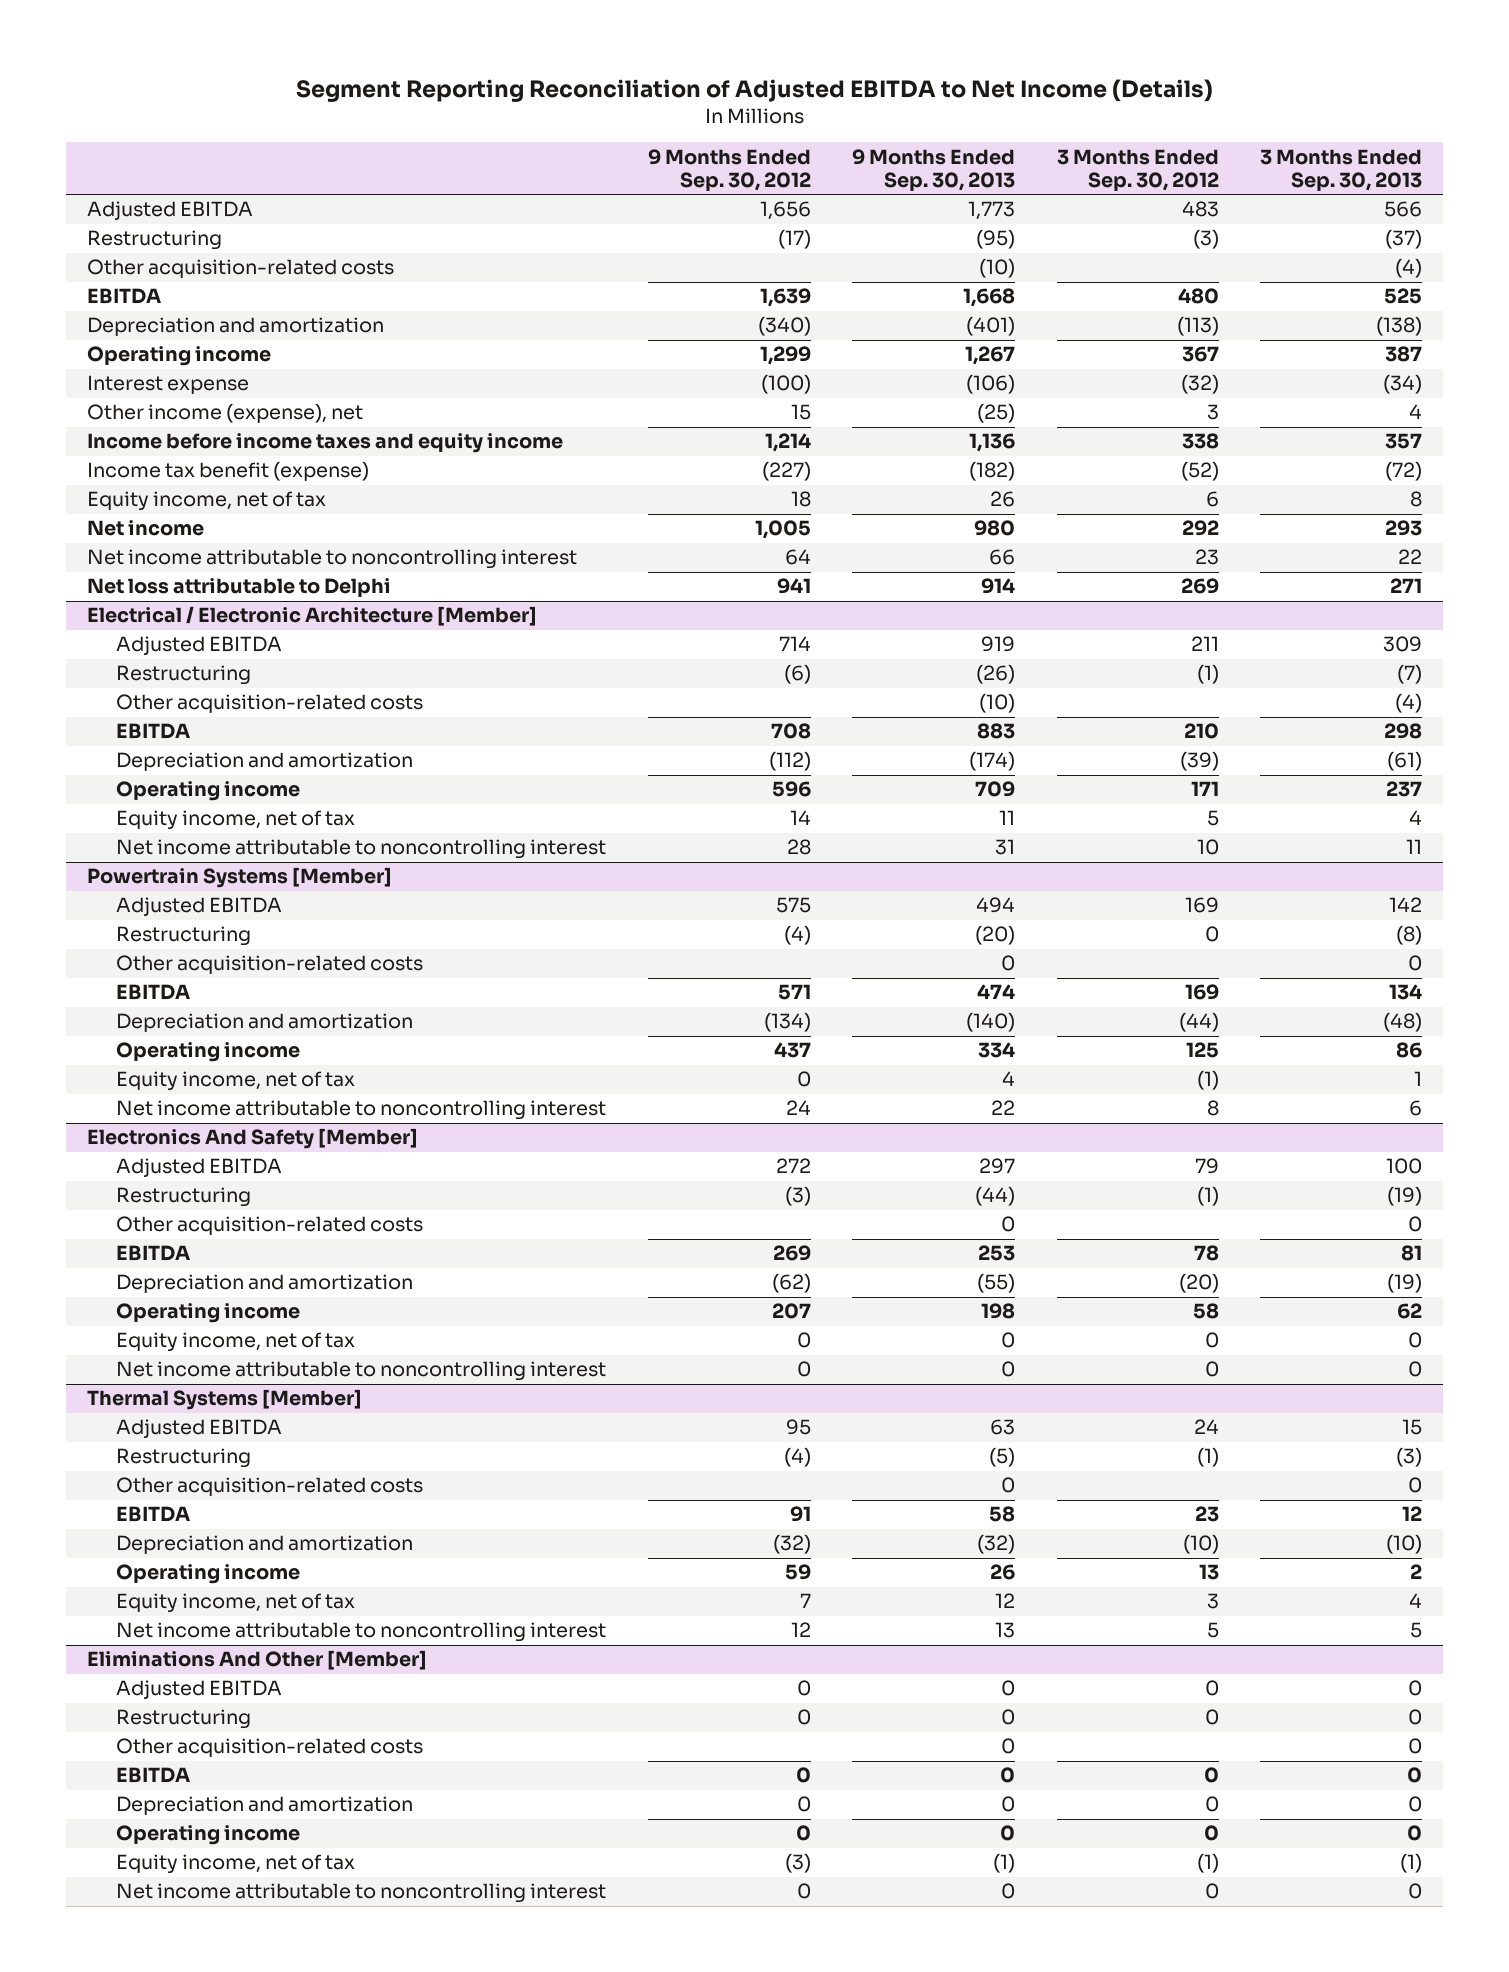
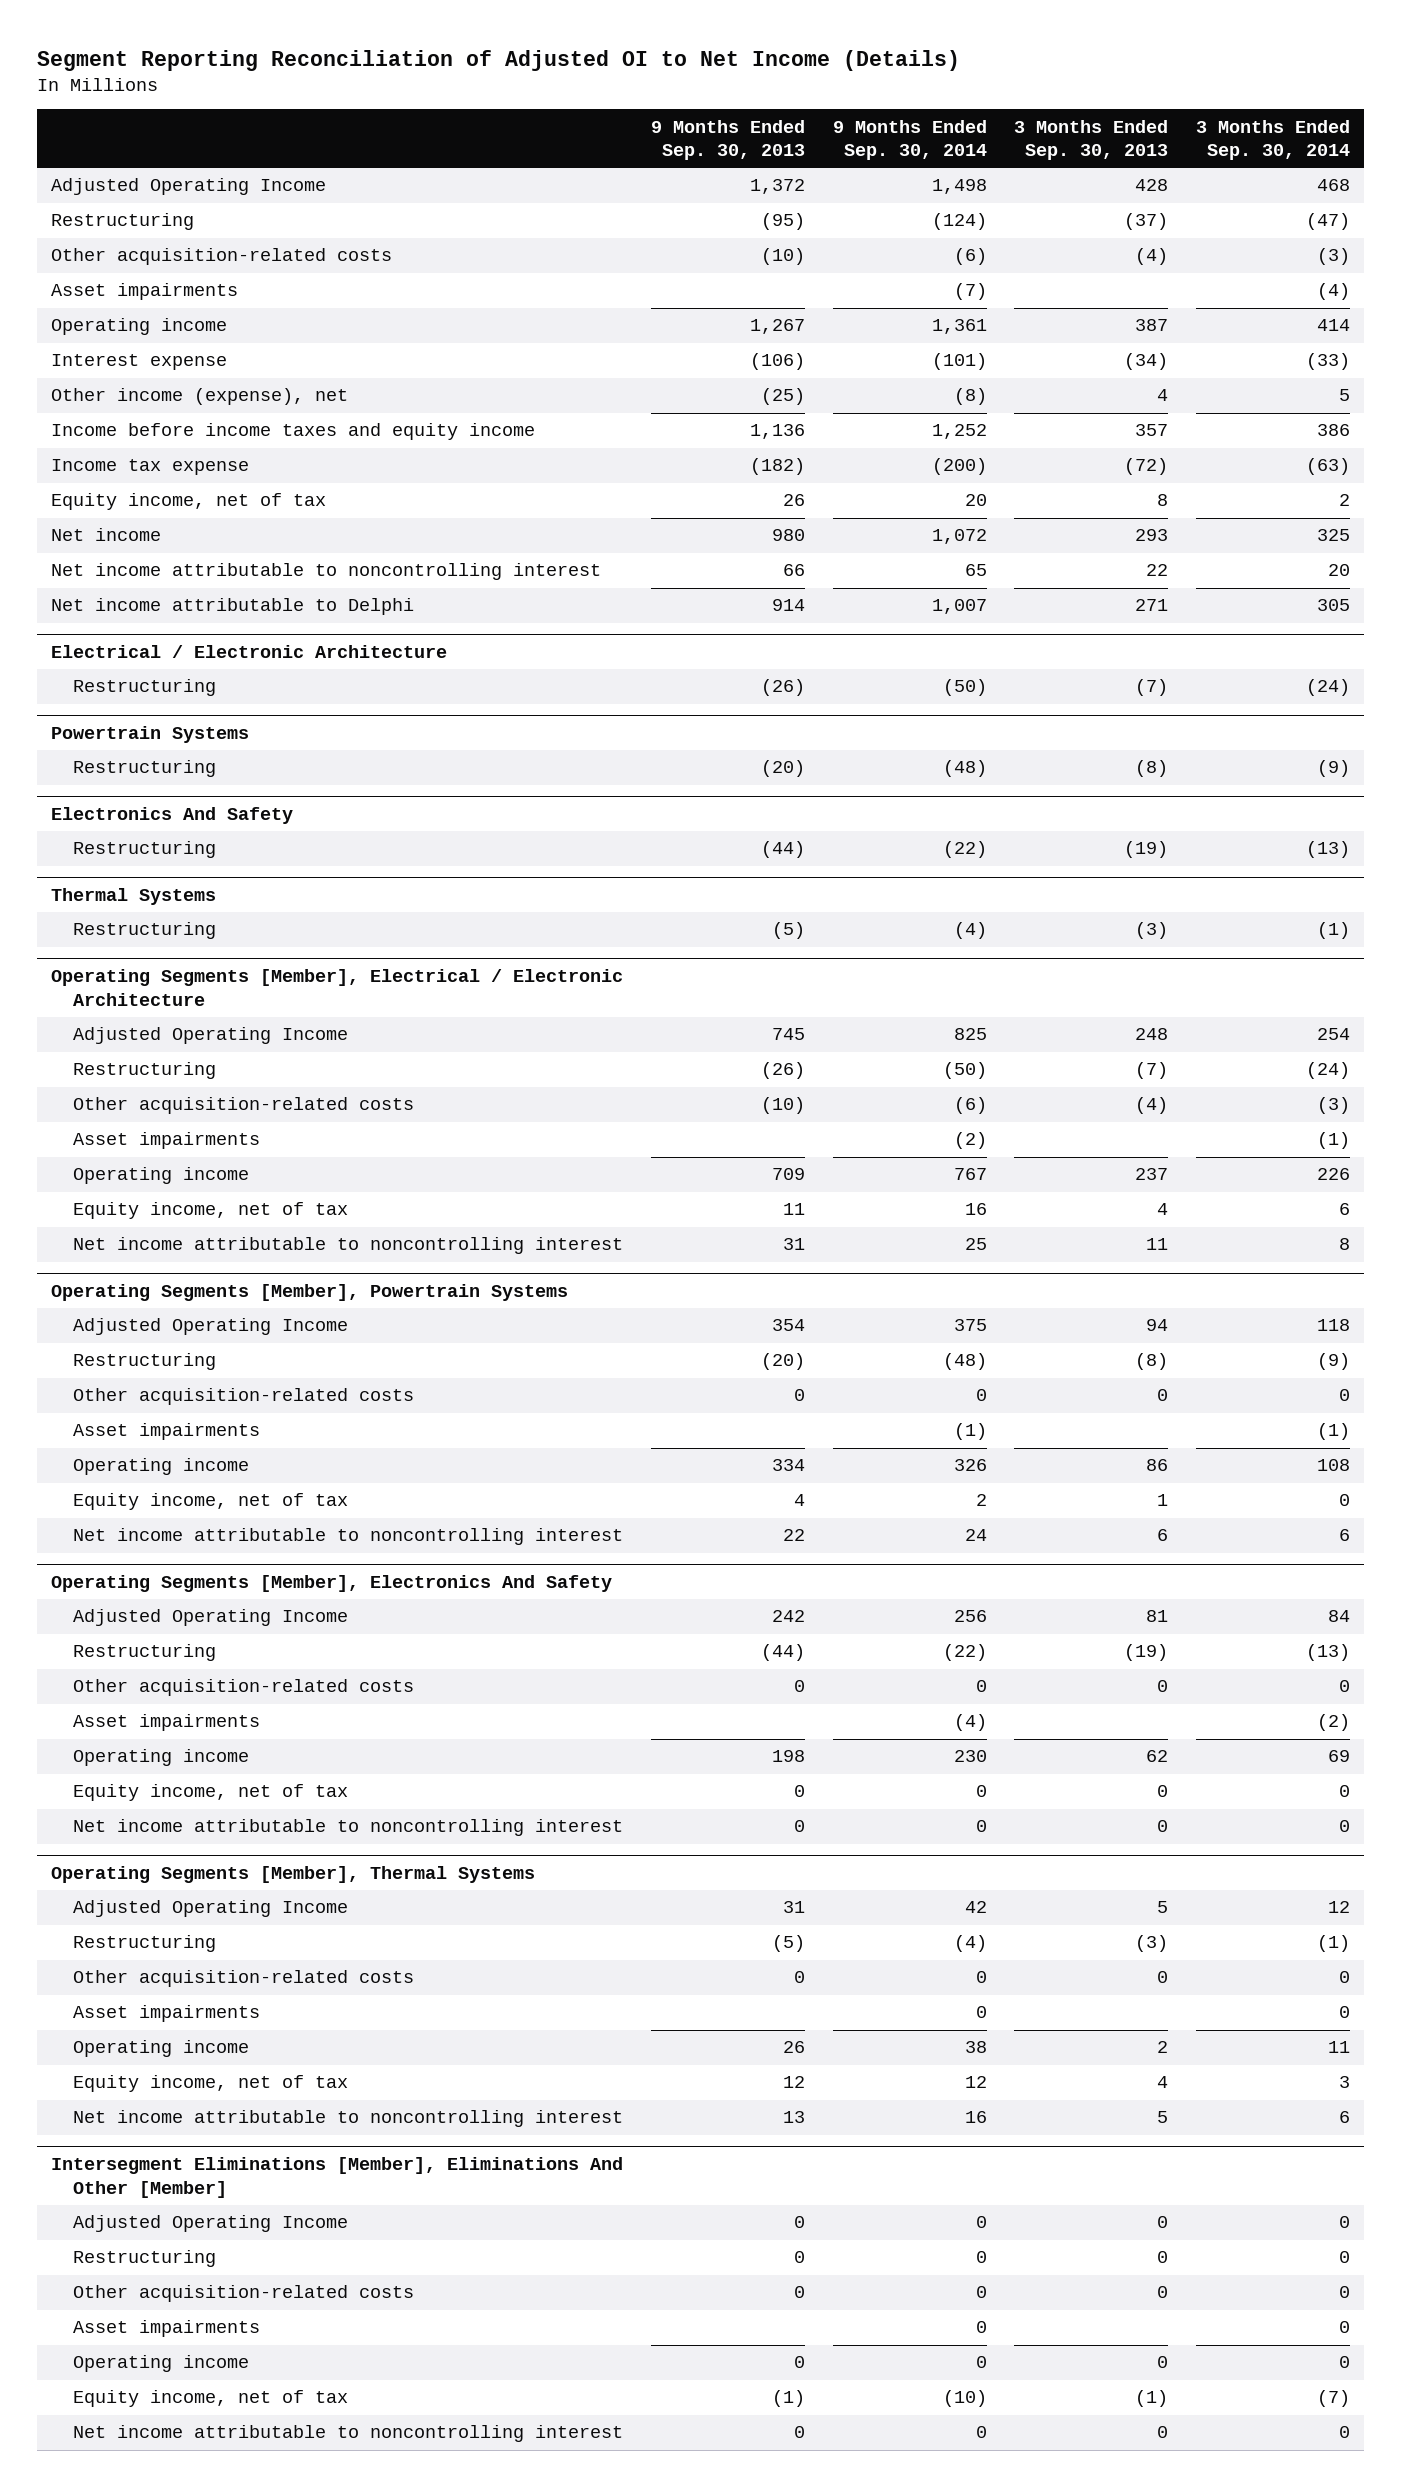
- Segment Reporting Reconciliation of Adjusted EBITDA to Net Income (Details)
+ Segment Reporting Reconciliation of Adjusted OI to Net Income (Details)
- | 9 Months Ended Sep. 30, 2012 | 9 Months Ended Sep. 30, 2013 | 3 Months Ended Sep. 30, 2012 | 3 Months Ended Sep. 30, 2013
+ | 9 Months Ended Sep. 30, 2013 | 9 Months Ended Sep. 30, 2014 | 3 Months Ended Sep. 30, 2013 | 3 Months Ended Sep. 30, 2014
- Adjusted EBITDA | 1,656 | 1,773 | 483 | 566
+ Adjusted Operating Income | 1,372 | 1,498 | 428 | 468
- EBITDA | 1,639 | 1,668 | 480 | 525
- Depreciation and amortization | (340) | (401) | (113) | (138)
+ Asset impairments | | (7) | | (4)
- Income tax benefit (expense) | (227) | (182) | (52) | (72)
+ Income tax expense | (182) | (200) | (72) | (63)
- Net loss attributable to Delphi | 941 | 914 | 269 | 271
- Electrical / Electronic Architecture [Member]
- Adjusted EBITDA | 714 | 919 | 211 | 309
+ Net income attributable to Delphi | 914 | 1,007 | 271 | 305
+ Electrical / Electronic Architecture
+ Powertrain Systems
+ Restructuring | (20) | (48) | (8) | (9)
+ Electronics And Safety
+ Restructuring | (44) | (22) | (19) | (13)
+ Thermal Systems
+ Restructuring | (5) | (4) | (3) | (1)
+ Operating Segments [Member], Electrical / Electronic Architecture
+ Adjusted Operating Income | 745 | 825 | 248 | 254
+ Restructuring | (26) | (50) | (7) | (24)
- EBITDA | 708 | 883 | 210 | 298
- Depreciation and amortization | (112) | (174) | (39) | (61)
+ Asset impairments | | (2) | | (1)
- Powertrain Systems [Member]
- Adjusted EBITDA | 575 | 494 | 169 | 142
+ Operating Segments [Member], Powertrain Systems
+ Adjusted Operating Income | 354 | 375 | 94 | 118
- EBITDA | 571 | 474 | 169 | 134
- Depreciation and amortization | (134) | (140) | (44) | (48)
+ Asset impairments | | (1) | | (1)
- Electronics And Safety [Member]
- Adjusted EBITDA | 272 | 297 | 79 | 100
+ Operating Segments [Member], Electronics And Safety
+ Adjusted Operating Income | 242 | 256 | 81 | 84
- EBITDA | 269 | 253 | 78 | 81
- Depreciation and amortization | (62) | (55) | (20) | (19)
+ Asset impairments | | (4) | | (2)
- Thermal Systems [Member]
- Adjusted EBITDA | 95 | 63 | 24 | 15
+ Operating Segments [Member], Thermal Systems
+ Adjusted Operating Income | 31 | 42 | 5 | 12
- EBITDA | 91 | 58 | 23 | 12
- Depreciation and amortization | (32) | (32) | (10) | (10)
+ Asset impairments | | 0 | | 0
- Eliminations And Other [Member]
- Adjusted EBITDA | 0 | 0 | 0 | 0
+ Intersegment Eliminations [Member], Eliminations And Other [Member]
+ Adjusted Operating Income | 0 | 0 | 0 | 0
- EBITDA | 0 | 0 | 0 | 0
- Depreciation and amortization | 0 | 0 | 0 | 0
+ Asset impairments | | 0 | | 0

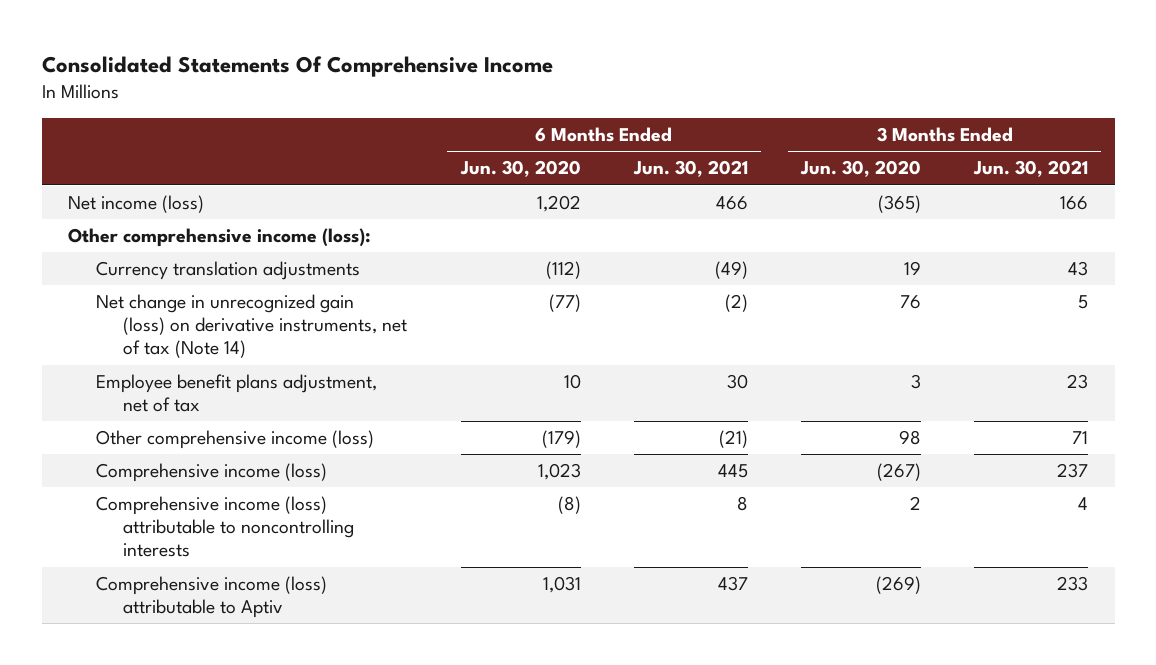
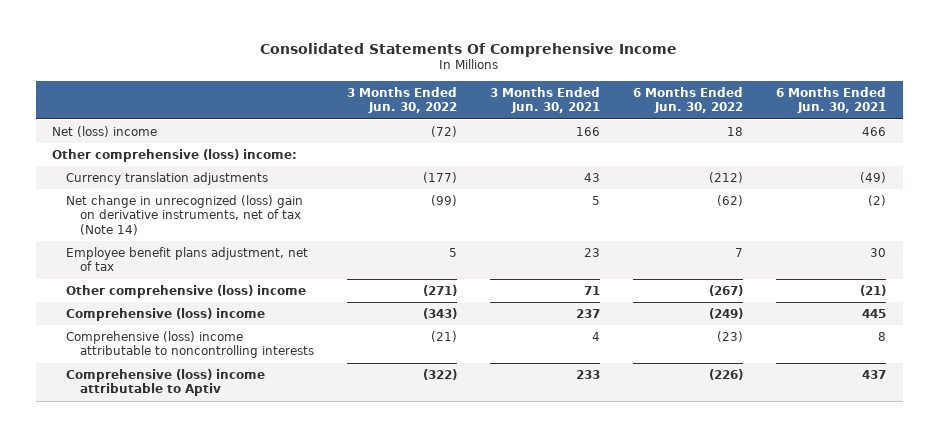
- | 6 Months Ended Jun. 30, 2020 | 6 Months Ended Jun. 30, 2021 | 3 Months Ended Jun. 30, 2020 | 3 Months Ended Jun. 30, 2021
+ | 3 Months Ended Jun. 30, 2022 | 3 Months Ended Jun. 30, 2021 | 6 Months Ended Jun. 30, 2022 | 6 Months Ended Jun. 30, 2021
- Net income (loss) | 1,202 | 466 | (365) | 166
- Other comprehensive income (loss):
+ Net (loss) income | (72) | 166 | 18 | 466
+ Other comprehensive (loss) income:
- Net change in unrecognized gain (loss) on derivative instruments, net of tax (Note 14) | (77) | (2) | 76 | 5
+ Net change in unrecognized (loss) gain on derivative instruments, net of tax (Note 14) | (99) | 5 | (62) | (2)
- Other comprehensive income (loss) | (179) | (21) | 98 | 71
- Comprehensive income (loss) | 1,023 | 445 | (267) | 237
- Comprehensive income (loss) attributable to noncontrolling interests | (8) | 8 | 2 | 4
- Comprehensive income (loss) attributable to Aptiv | 1,031 | 437 | (269) | 233
+ Other comprehensive (loss) income | (271) | 71 | (267) | (21)
+ Comprehensive (loss) income | (343) | 237 | (249) | 445
+ Comprehensive (loss) income attributable to noncontrolling interests | (21) | 4 | (23) | 8
+ Comprehensive (loss) income attributable to Aptiv | (322) | 233 | (226) | 437

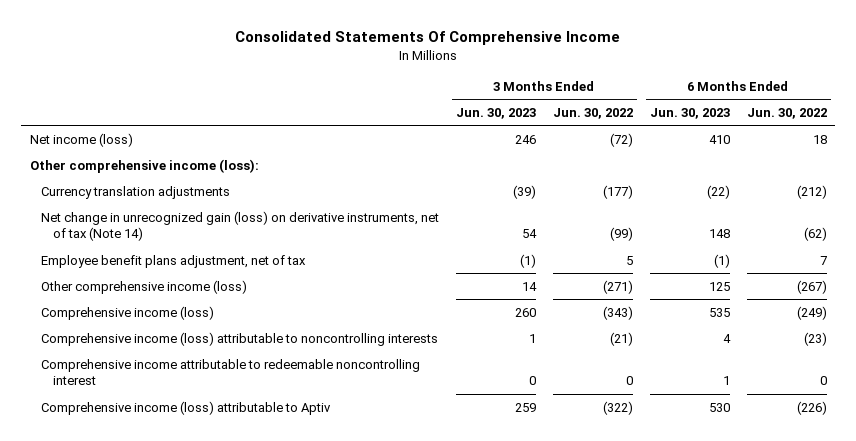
- | 3 Months Ended Jun. 30, 2022 | 3 Months Ended Jun. 30, 2021 | 6 Months Ended Jun. 30, 2022 | 6 Months Ended Jun. 30, 2021
+ | 3 Months Ended Jun. 30, 2023 | 3 Months Ended Jun. 30, 2022 | 6 Months Ended Jun. 30, 2023 | 6 Months Ended Jun. 30, 2022
- Net (loss) income | (72) | 166 | 18 | 466
- Other comprehensive (loss) income:
+ Net income (loss) | 246 | (72) | 410 | 18
+ Other comprehensive income (loss):
- Net change in unrecognized (loss) gain on derivative instruments, net of tax (Note 14) | (99) | 5 | (62) | (2)
+ Net change in unrecognized gain (loss) on derivative instruments, net of tax (Note 14) | 54 | (99) | 148 | (62)
- Other comprehensive (loss) income | (271) | 71 | (267) | (21)
- Comprehensive (loss) income | (343) | 237 | (249) | 445
- Comprehensive (loss) income attributable to noncontrolling interests | (21) | 4 | (23) | 8
- Comprehensive (loss) income attributable to Aptiv | (322) | 233 | (226) | 437
+ Other comprehensive income (loss) | 14 | (271) | 125 | (267)
+ Comprehensive income (loss) | 260 | (343) | 535 | (249)
+ Comprehensive income (loss) attributable to noncontrolling interests | 1 | (21) | 4 | (23)
+ Comprehensive income attributable to redeemable noncontrolling interest | 0 | 0 | 1 | 0
+ Comprehensive income (loss) attributable to Aptiv | 259 | (322) | 530 | (226)

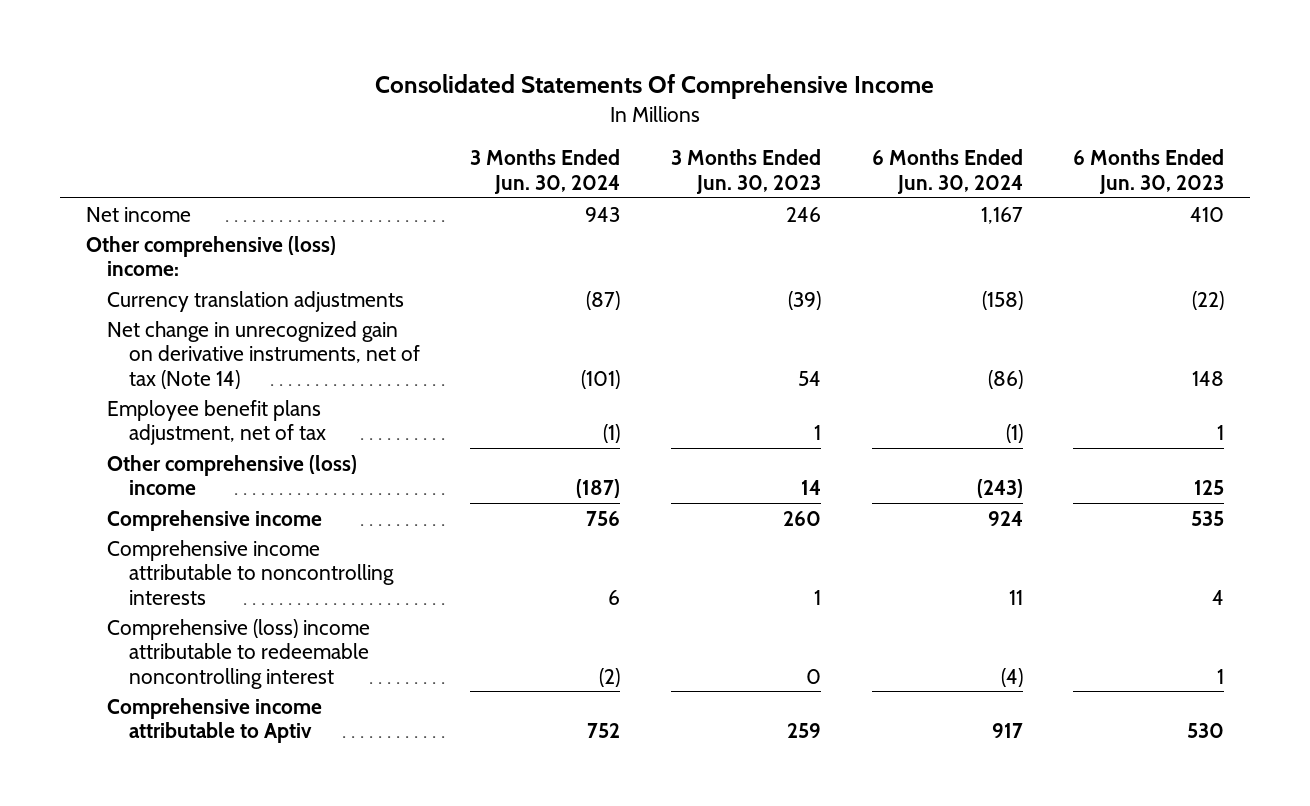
- | 3 Months Ended Jun. 30, 2023 | 3 Months Ended Jun. 30, 2022 | 6 Months Ended Jun. 30, 2023 | 6 Months Ended Jun. 30, 2022
+ | 3 Months Ended Jun. 30, 2024 | 3 Months Ended Jun. 30, 2023 | 6 Months Ended Jun. 30, 2024 | 6 Months Ended Jun. 30, 2023
- Net income (loss) | 246 | (72) | 410 | 18
- Other comprehensive income (loss):
+ Net income | 943 | 246 | 1,167 | 410
+ Other comprehensive (loss) income:
- Net change in unrecognized gain (loss) on derivative instruments, net of tax (Note 14) | 54 | (99) | 148 | (62)
- Employee benefit plans adjustment, net of tax | (1) | 5 | (1) | 7
- Other comprehensive income (loss) | 14 | (271) | 125 | (267)
- Comprehensive income (loss) | 260 | (343) | 535 | (249)
- Comprehensive income (loss) attributable to noncontrolling interests | 1 | (21) | 4 | (23)
- Comprehensive income attributable to redeemable noncontrolling interest | 0 | 0 | 1 | 0
- Comprehensive income (loss) attributable to Aptiv | 259 | (322) | 530 | (226)
+ Net change in unrecognized gain on derivative instruments, net of tax (Note 14) | (101) | 54 | (86) | 148
+ Employee benefit plans adjustment, net of tax | (1) | 1 | (1) | 1
+ Other comprehensive (loss) income | (187) | 14 | (243) | 125
+ Comprehensive income | 756 | 260 | 924 | 535
+ Comprehensive income attributable to noncontrolling interests | 6 | 1 | 11 | 4
+ Comprehensive (loss) income attributable to redeemable noncontrolling interest | (2) | 0 | (4) | 1
+ Comprehensive income attributable to Aptiv | 752 | 259 | 917 | 530

